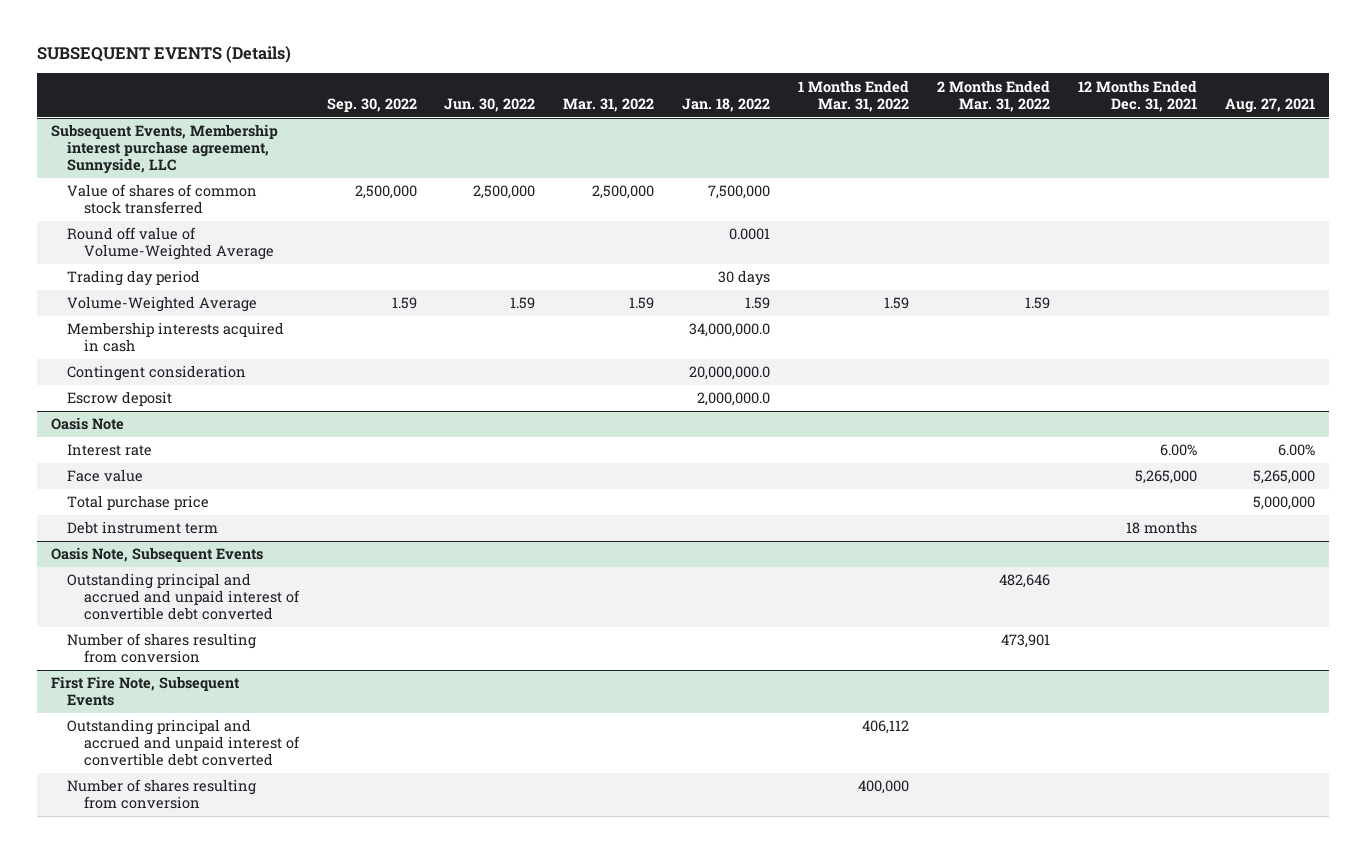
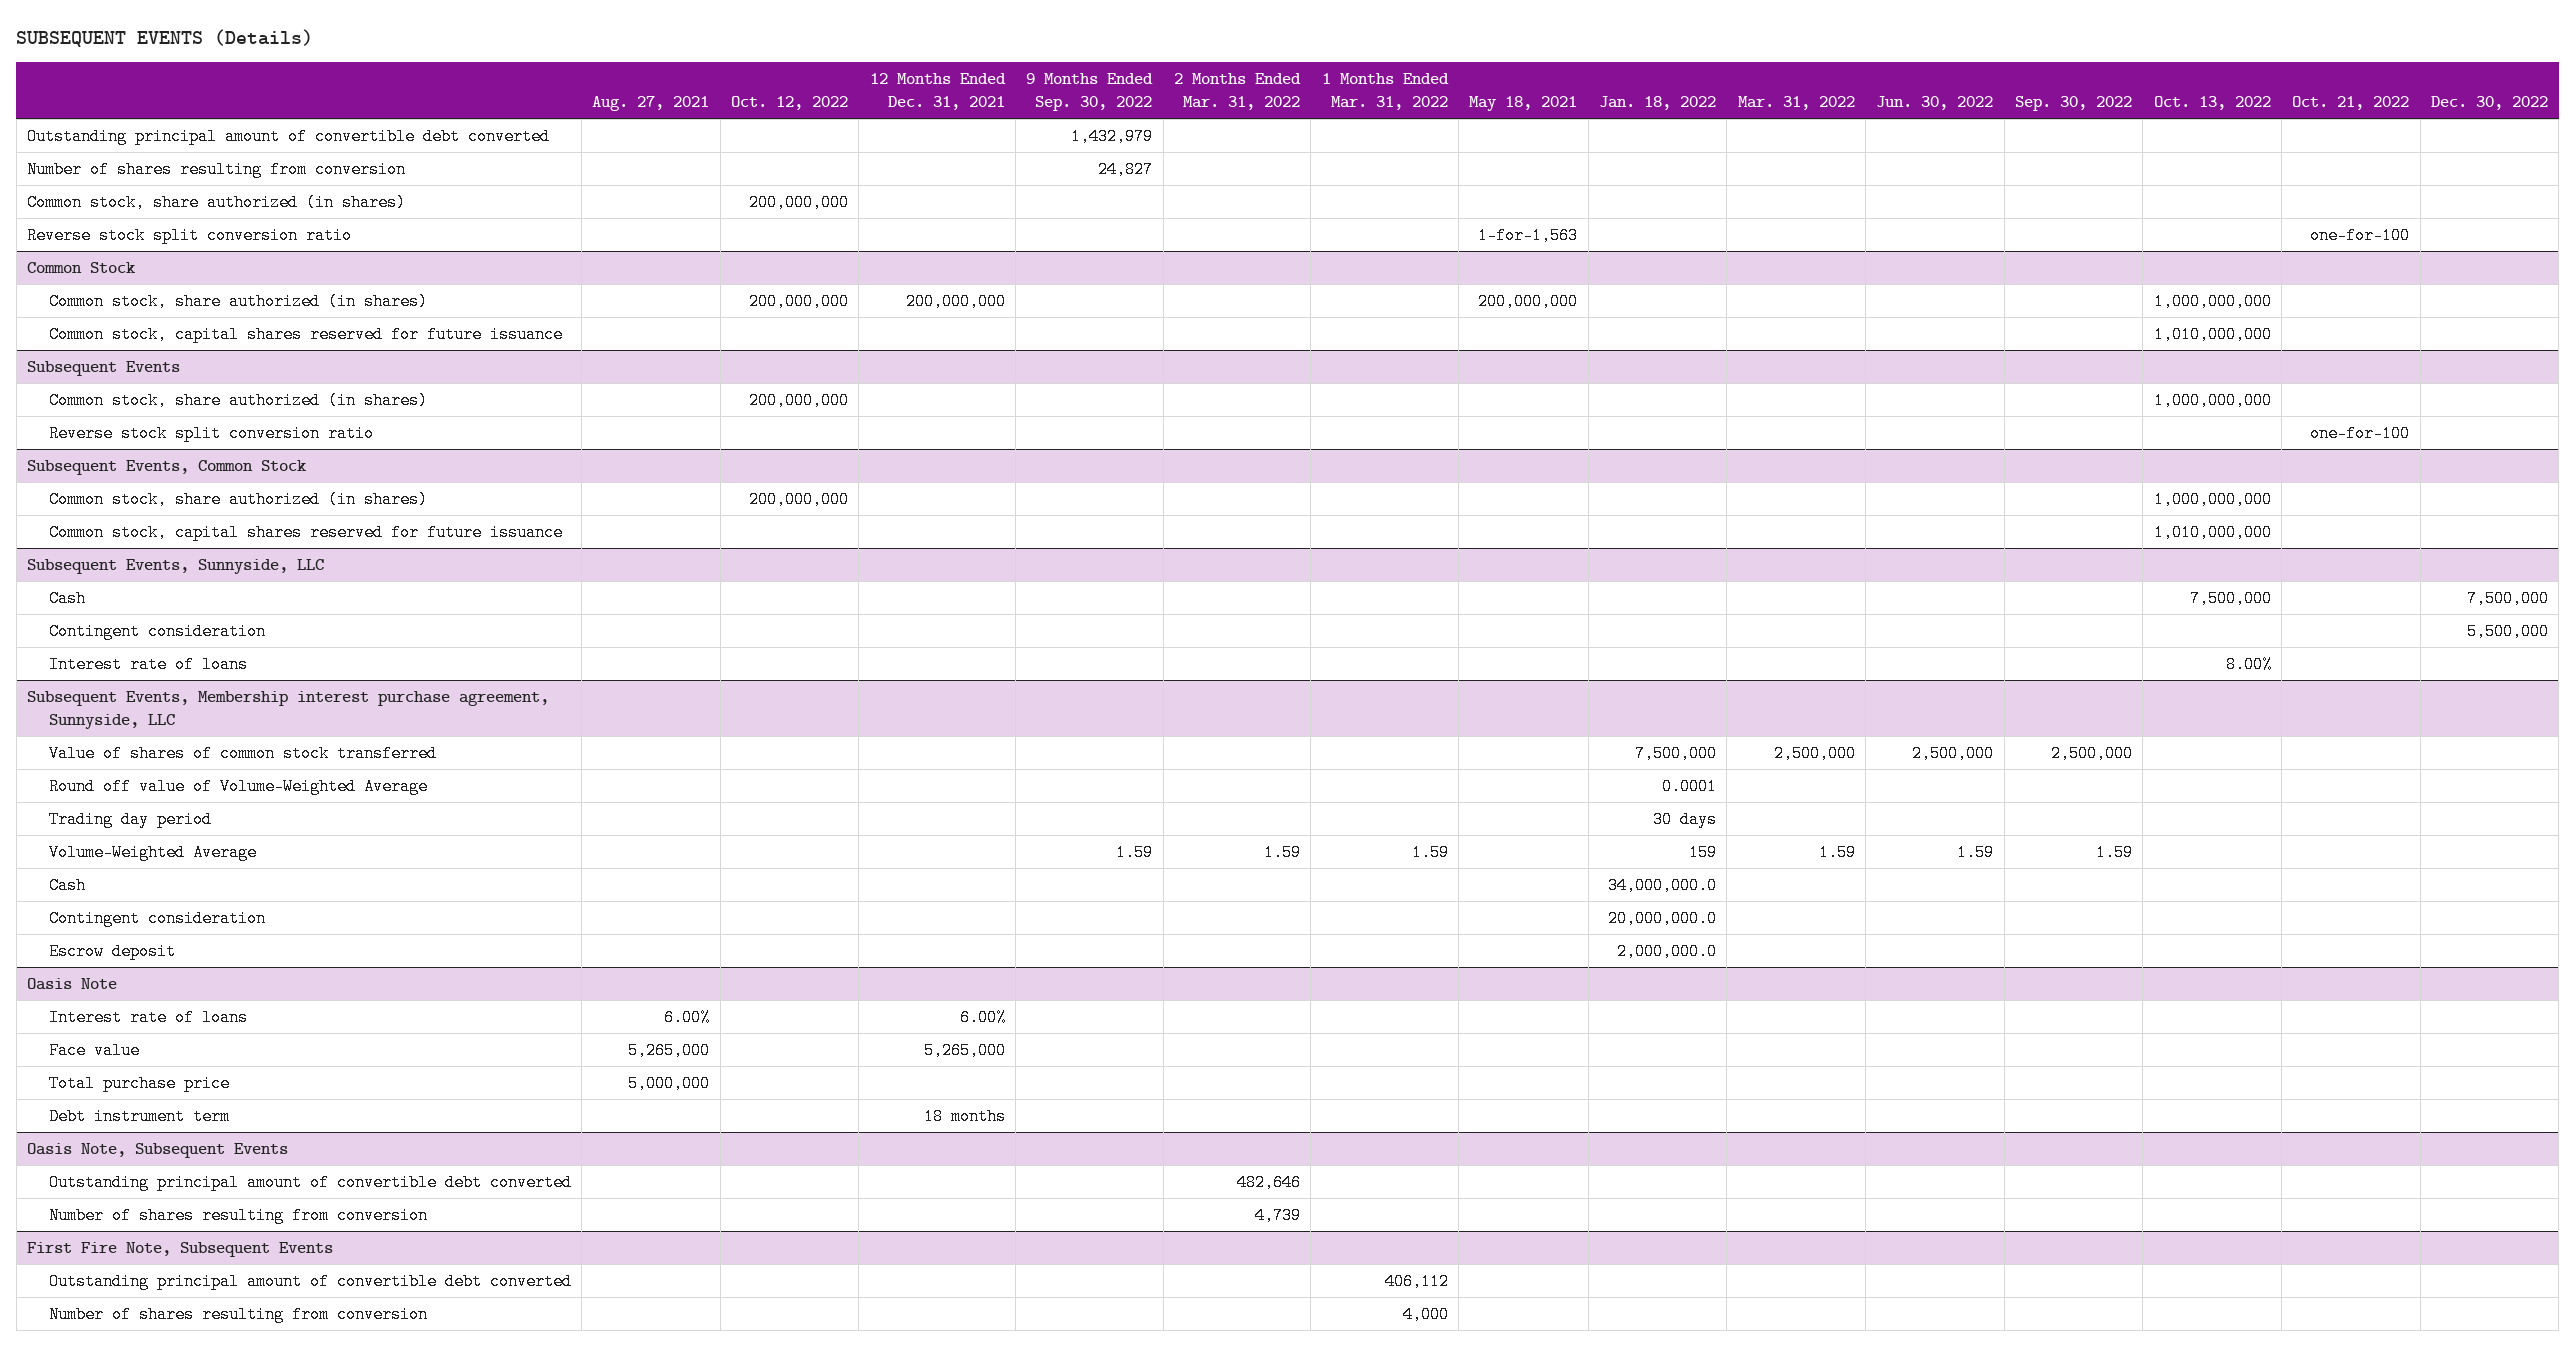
- | Sep. 30, 2022 | Jun. 30, 2022 | Mar. 31, 2022 | Jan. 18, 2022 | 1 Months Ended Mar. 31, 2022 | 2 Months Ended Mar. 31, 2022 | 12 Months Ended Dec. 31, 2021 | Aug. 27, 2021
+ | Aug. 27, 2021 | Oct. 12, 2022 | 12 Months Ended Dec. 31, 2021 | 9 Months Ended Sep. 30, 2022 | 2 Months Ended Mar. 31, 2022 | 1 Months Ended Mar. 31, 2022 | May 18, 2021 | Jan. 18, 2022 | Mar. 31, 2022 | Jun. 30, 2022 | Sep. 30, 2022 | Oct. 13, 2022 | Oct. 21, 2022 | Dec. 30, 2022
+ Outstanding principal amount of convertible debt converted | | | | 1,432,979 | | | | | | | | | |
+ Number of shares resulting from conversion | | | | 24,827 | | | | | | | | | |
+ Common stock, share authorized (in shares) | | 200,000,000 | | | | | | | | | | | |
+ Reverse stock split conversion ratio | | | | | | | 1-for-1,563 | | | | | | one-for-100 |
+ Common Stock
+ Common stock, share authorized (in shares) | | 200,000,000 | 200,000,000 | | | | 200,000,000 | | | | | 1,000,000,000 | |
+ Common stock, capital shares reserved for future issuance | | | | | | | | | | | | 1,010,000,000 | |
+ Subsequent Events
+ Common stock, share authorized (in shares) | | 200,000,000 | | | | | | | | | | 1,000,000,000 | |
+ Reverse stock split conversion ratio | | | | | | | | | | | | | one-for-100 |
+ Subsequent Events, Common Stock
+ Common stock, share authorized (in shares) | | 200,000,000 | | | | | | | | | | 1,000,000,000 | |
+ Common stock, capital shares reserved for future issuance | | | | | | | | | | | | 1,010,000,000 | |
+ Subsequent Events, Sunnyside, LLC
+ Cash | | | | | | | | | | | | 7,500,000 | | 7,500,000
+ Contingent consideration | | | | | | | | | | | | | | 5,500,000
+ Interest rate of loans | | | | | | | | | | | | 8.00% | |
@ Subsequent Events, Membership interest purchase agreement, Sunnyside, LLC
- Volume-Weighted Average | 1.59 | 1.59 | 1.59 | 1.59 | 1.59 | 1.59 | |
- Membership interests acquired in cash | | | | 34,000,000.0 | | | |
+ Volume-Weighted Average | | | | 1.59 | 1.59 | 1.59 | | 159 | 1.59 | 1.59 | 1.59 | | |
+ Cash | | | | | | | | 34,000,000.0 | | | | | |
@ Oasis Note
- Interest rate | | | | | | | 6.00% | 6.00%
+ Interest rate of loans | 6.00% | | 6.00% | | | | | | | | | | |
@ Oasis Note, Subsequent Events
- Outstanding principal and accrued and unpaid interest of convertible debt converted | | | | | | 482,646 | |
- Number of shares resulting from conversion | | | | | | 473,901 | |
+ Outstanding principal amount of convertible debt converted | | | | | 482,646 | | | | | | | | |
+ Number of shares resulting from conversion | | | | | 4,739 | | | | | | | | |
@ First Fire Note, Subsequent Events
- Outstanding principal and accrued and unpaid interest of convertible debt converted | | | | | 406,112 | | |
- Number of shares resulting from conversion | | | | | 400,000 | | |
+ Outstanding principal amount of convertible debt converted | | | | | | 406,112 | | | | | | | |
+ Number of shares resulting from conversion | | | | | | 4,000 | | | | | | | |

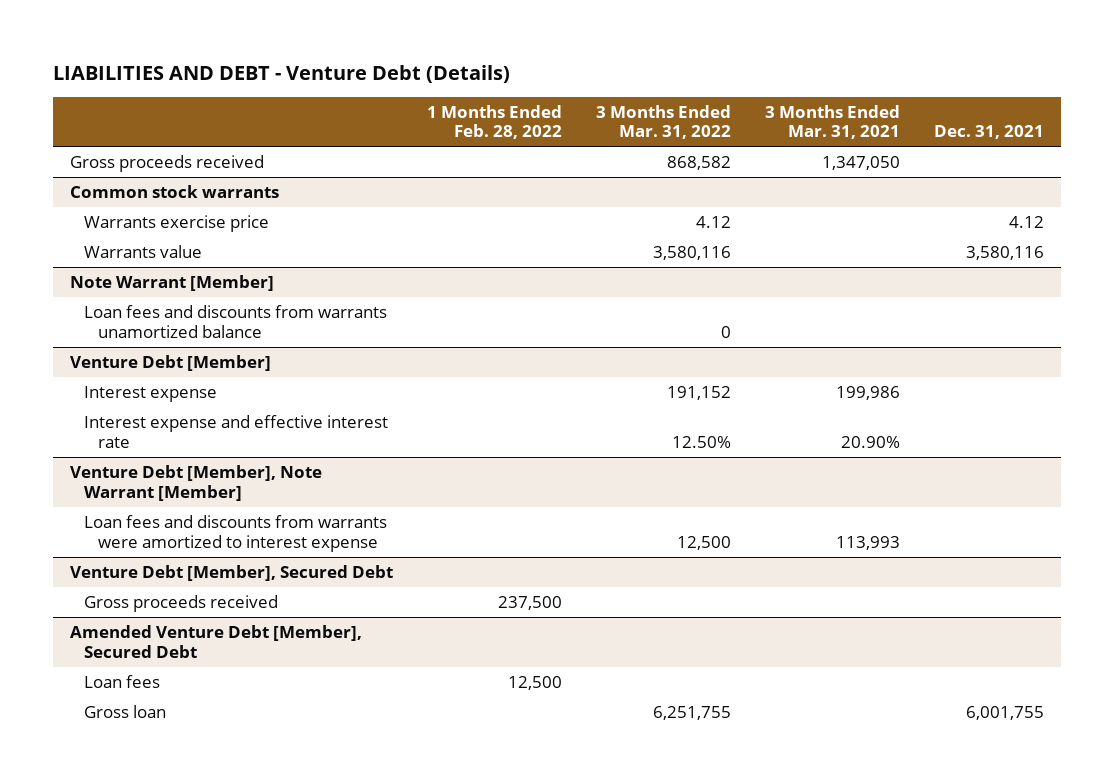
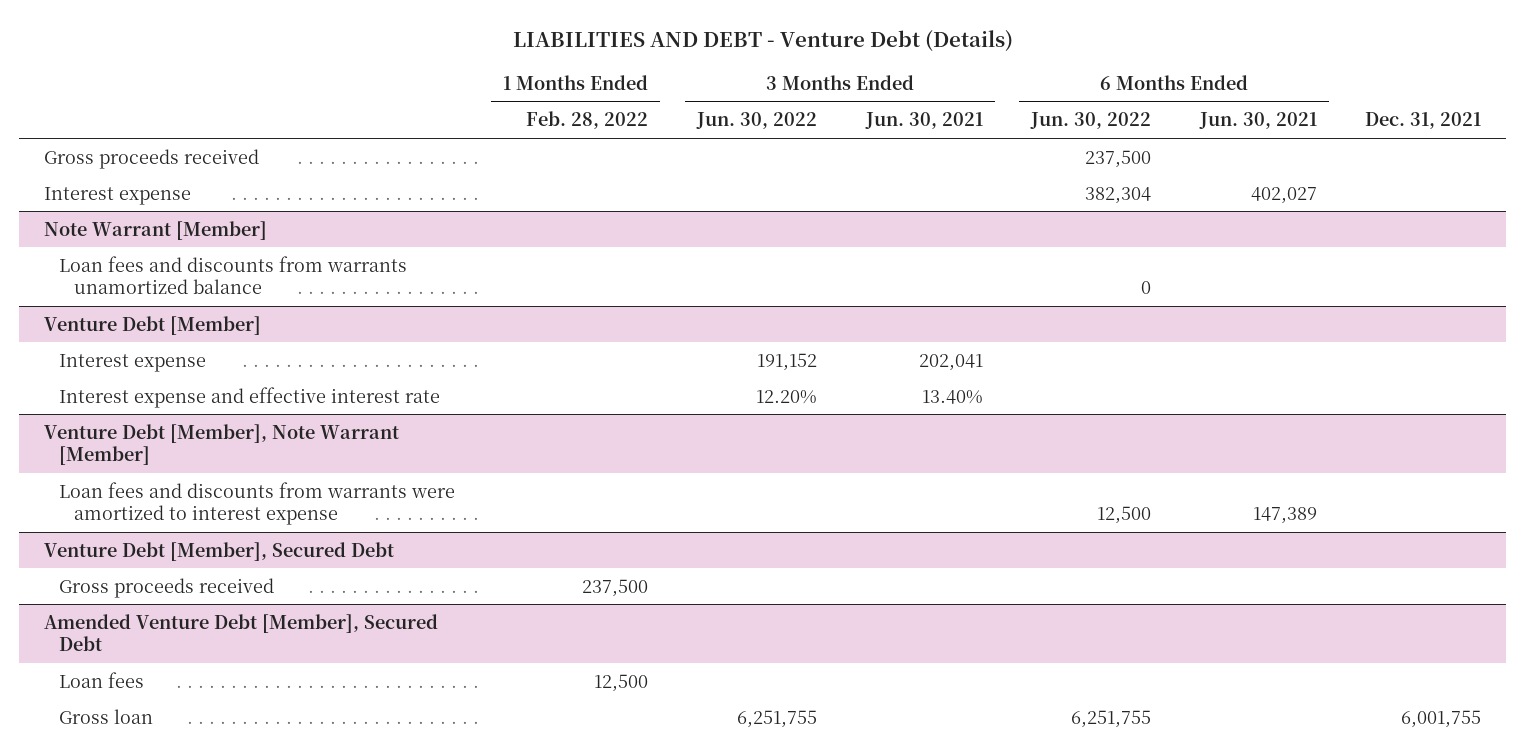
- | 1 Months Ended Feb. 28, 2022 | 3 Months Ended Mar. 31, 2022 | 3 Months Ended Mar. 31, 2021 | Dec. 31, 2021
+ | 1 Months Ended Feb. 28, 2022 | 3 Months Ended Jun. 30, 2022 | 3 Months Ended Jun. 30, 2021 | 6 Months Ended Jun. 30, 2022 | 6 Months Ended Jun. 30, 2021 | Dec. 31, 2021
- Common stock warrants
- Warrants exercise price | | 4.12 | | 4.12
- Warrants value | | 3,580,116 | | 3,580,116
+ Interest expense | | | | 382,304 | 402,027 |

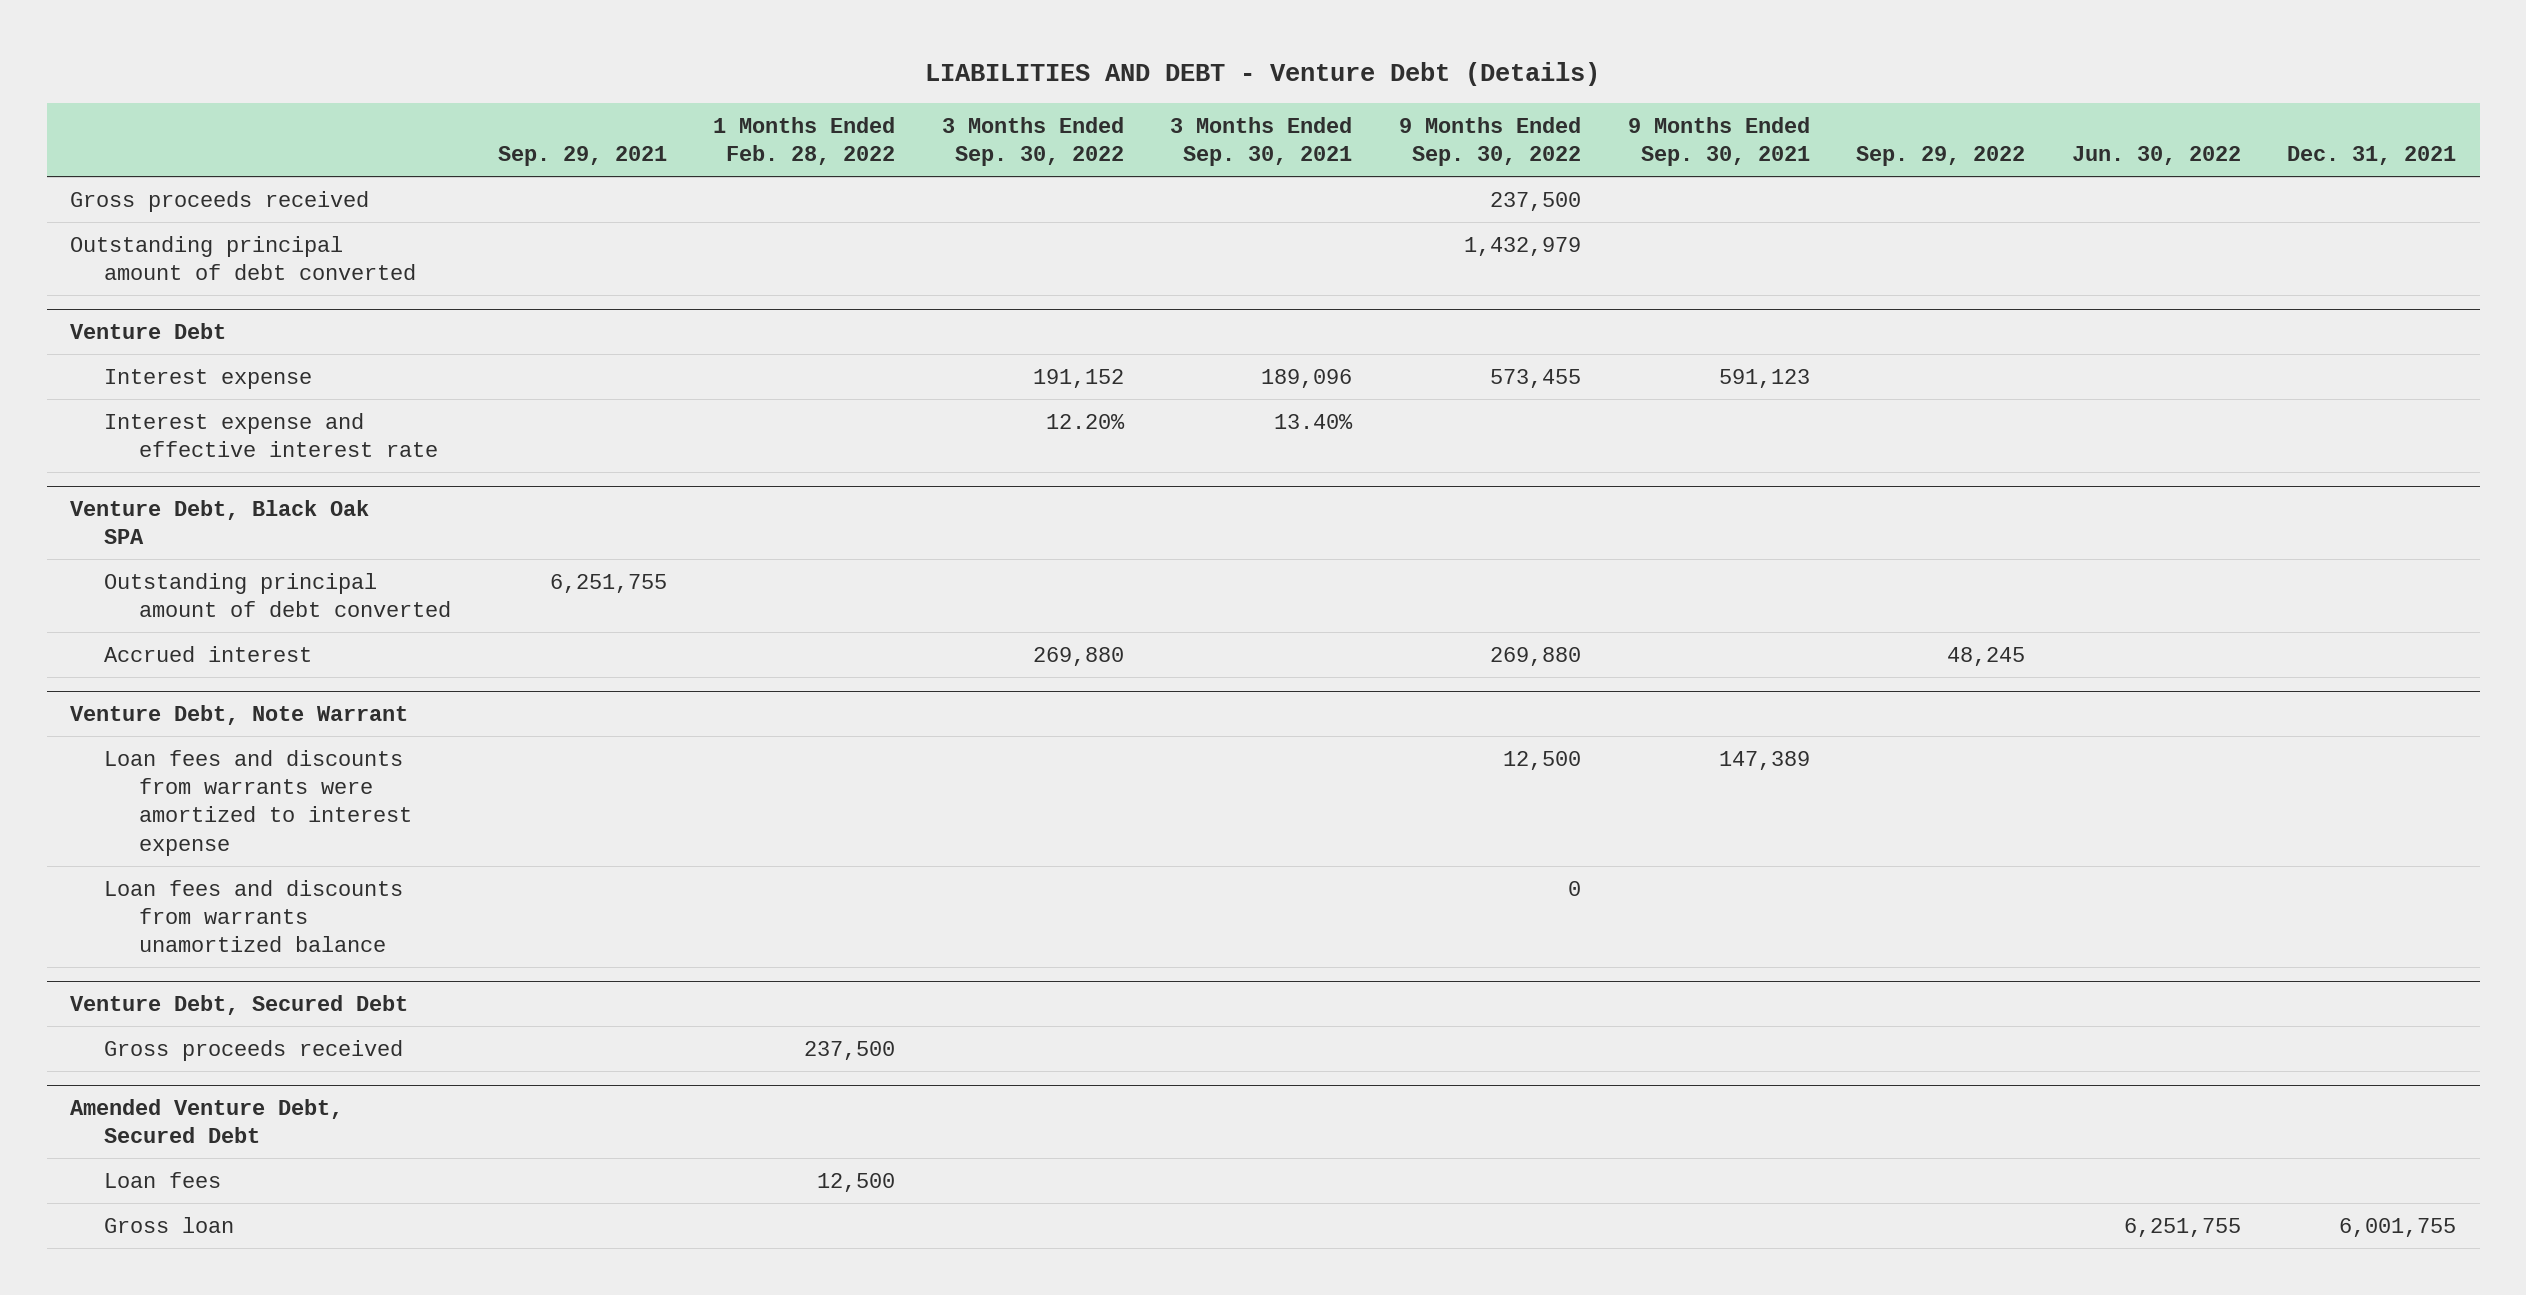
- | 1 Months Ended Feb. 28, 2022 | 3 Months Ended Jun. 30, 2022 | 3 Months Ended Jun. 30, 2021 | 6 Months Ended Jun. 30, 2022 | 6 Months Ended Jun. 30, 2021 | Dec. 31, 2021
+ | Sep. 29, 2021 | 1 Months Ended Feb. 28, 2022 | 3 Months Ended Sep. 30, 2022 | 3 Months Ended Sep. 30, 2021 | 9 Months Ended Sep. 30, 2022 | 9 Months Ended Sep. 30, 2021 | Sep. 29, 2022 | Jun. 30, 2022 | Dec. 31, 2021
- Interest expense | | | | 382,304 | 402,027 |
- Note Warrant [Member]
- Loan fees and discounts from warrants unamortized balance | | | | 0 | |
- Venture Debt [Member]
+ Outstanding principal amount of debt converted | | | | | 1,432,979 | | | |
+ Venture Debt
- Venture Debt [Member], Note Warrant [Member]
+ Venture Debt, Black Oak SPA
+ Outstanding principal amount of debt converted | 6,251,755 | | | | | | | |
+ Accrued interest | | | 269,880 | | 269,880 | | 48,245 | |
+ Venture Debt, Note Warrant
- Venture Debt [Member], Secured Debt
+ Loan fees and discounts from warrants unamortized balance | | | | | 0 | | | |
+ Venture Debt, Secured Debt
- Amended Venture Debt [Member], Secured Debt
+ Amended Venture Debt, Secured Debt

